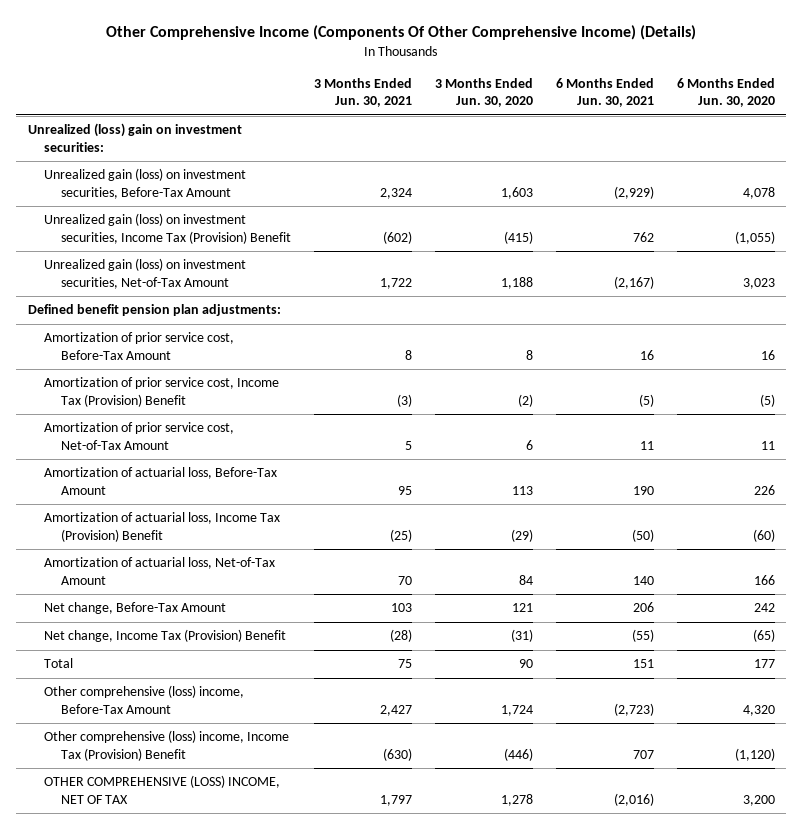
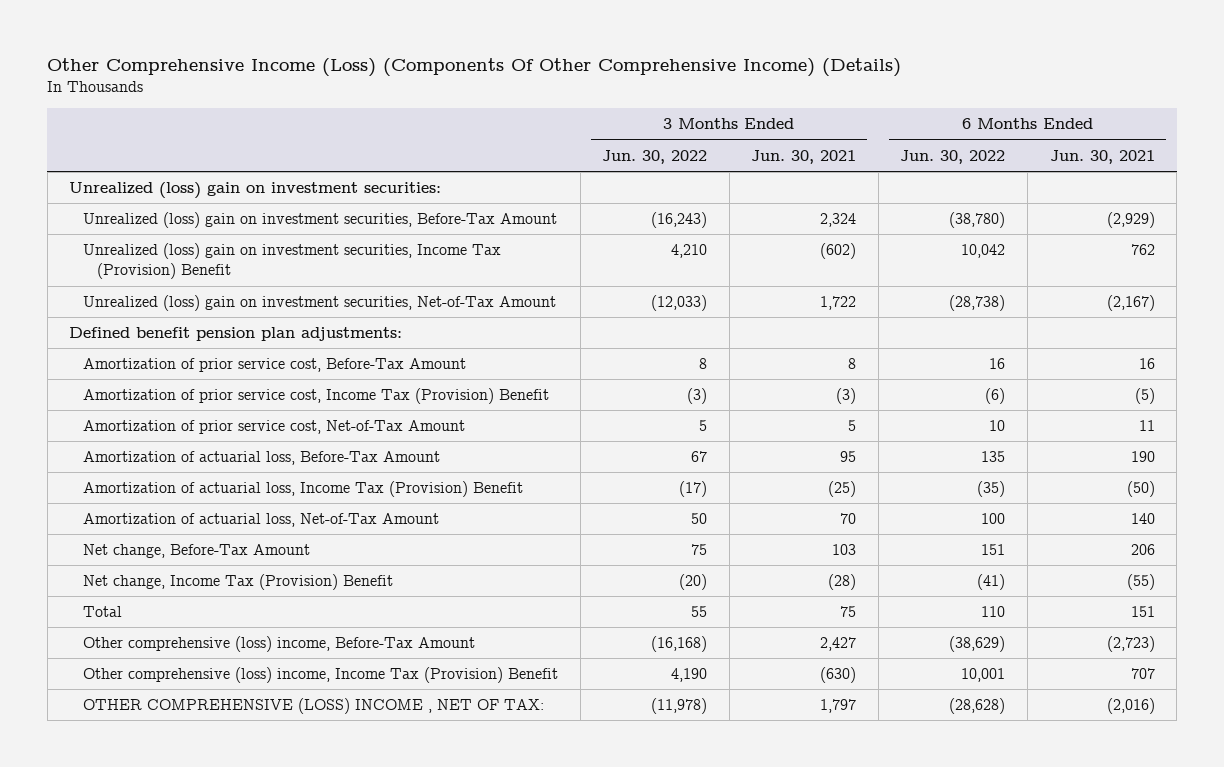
- Other Comprehensive Income (Components Of Other Comprehensive Income) (Details)
+ Other Comprehensive Income (Loss) (Components Of Other Comprehensive Income) (Details)
- | 3 Months Ended Jun. 30, 2021 | 3 Months Ended Jun. 30, 2020 | 6 Months Ended Jun. 30, 2021 | 6 Months Ended Jun. 30, 2020
+ | 3 Months Ended Jun. 30, 2022 | 3 Months Ended Jun. 30, 2021 | 6 Months Ended Jun. 30, 2022 | 6 Months Ended Jun. 30, 2021
- Unrealized gain (loss) on investment securities, Before-Tax Amount | 2,324 | 1,603 | (2,929) | 4,078
- Unrealized gain (loss) on investment securities, Income Tax (Provision) Benefit | (602) | (415) | 762 | (1,055)
- Unrealized gain (loss) on investment securities, Net-of-Tax Amount | 1,722 | 1,188 | (2,167) | 3,023
+ Unrealized (loss) gain on investment securities, Before-Tax Amount | (16,243) | 2,324 | (38,780) | (2,929)
+ Unrealized (loss) gain on investment securities, Income Tax (Provision) Benefit | 4,210 | (602) | 10,042 | 762
+ Unrealized (loss) gain on investment securities, Net-of-Tax Amount | (12,033) | 1,722 | (28,738) | (2,167)
- OTHER COMPREHENSIVE (LOSS) INCOME, NET OF TAX | 1,797 | 1,278 | (2,016) | 3,200
+ OTHER COMPREHENSIVE (LOSS) INCOME , NET OF TAX: | (11,978) | 1,797 | (28,628) | (2,016)

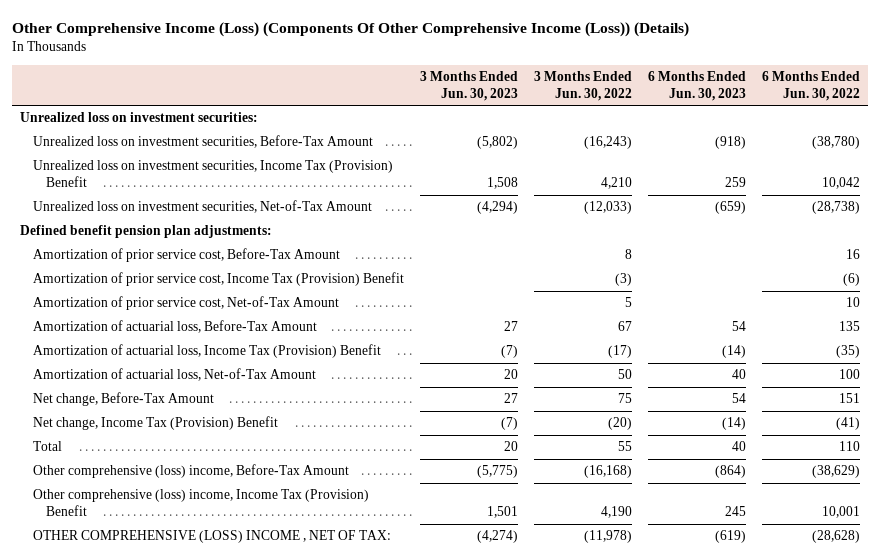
- Other Comprehensive Income (Loss) (Components Of Other Comprehensive Income) (Details)
+ Other Comprehensive Income (Loss) (Components Of Other Comprehensive Income (Loss)) (Details)
- | 3 Months Ended Jun. 30, 2022 | 3 Months Ended Jun. 30, 2021 | 6 Months Ended Jun. 30, 2022 | 6 Months Ended Jun. 30, 2021
+ | 3 Months Ended Jun. 30, 2023 | 3 Months Ended Jun. 30, 2022 | 6 Months Ended Jun. 30, 2023 | 6 Months Ended Jun. 30, 2022
- Unrealized (loss) gain on investment securities:
- Unrealized (loss) gain on investment securities, Before-Tax Amount | (16,243) | 2,324 | (38,780) | (2,929)
- Unrealized (loss) gain on investment securities, Income Tax (Provision) Benefit | 4,210 | (602) | 10,042 | 762
- Unrealized (loss) gain on investment securities, Net-of-Tax Amount | (12,033) | 1,722 | (28,738) | (2,167)
+ Unrealized loss on investment securities:
+ Unrealized loss on investment securities, Before-Tax Amount | (5,802) | (16,243) | (918) | (38,780)
+ Unrealized loss on investment securities, Income Tax (Provision) Benefit | 1,508 | 4,210 | 259 | 10,042
+ Unrealized loss on investment securities, Net-of-Tax Amount | (4,294) | (12,033) | (659) | (28,738)

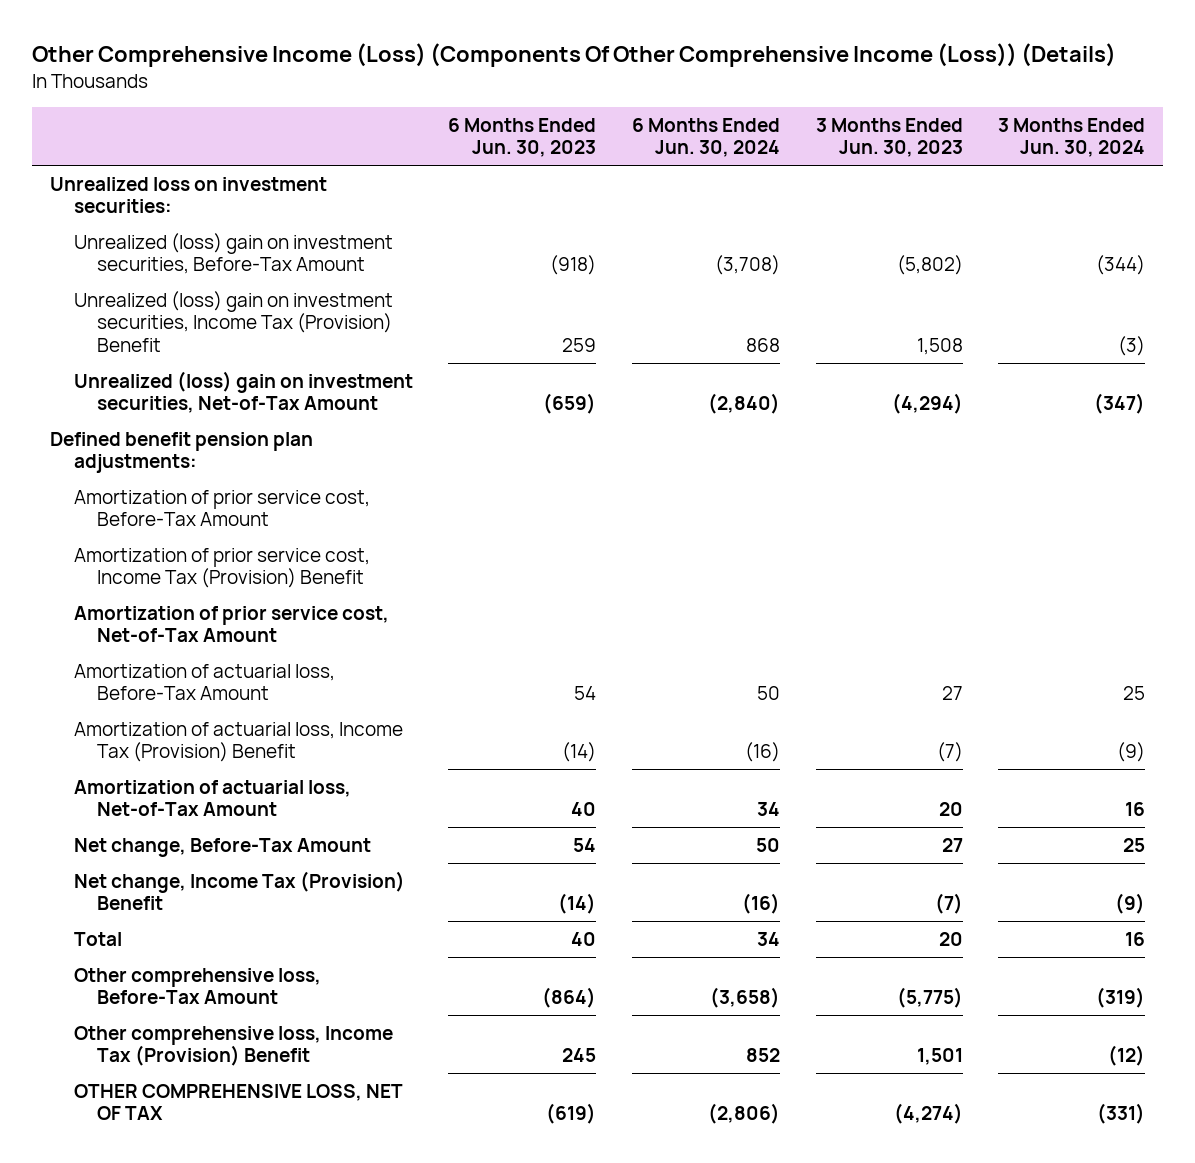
- | 3 Months Ended Jun. 30, 2023 | 3 Months Ended Jun. 30, 2022 | 6 Months Ended Jun. 30, 2023 | 6 Months Ended Jun. 30, 2022
+ | 6 Months Ended Jun. 30, 2023 | 6 Months Ended Jun. 30, 2024 | 3 Months Ended Jun. 30, 2023 | 3 Months Ended Jun. 30, 2024
- Unrealized loss on investment securities, Before-Tax Amount | (5,802) | (16,243) | (918) | (38,780)
- Unrealized loss on investment securities, Income Tax (Provision) Benefit | 1,508 | 4,210 | 259 | 10,042
- Unrealized loss on investment securities, Net-of-Tax Amount | (4,294) | (12,033) | (659) | (28,738)
+ Unrealized (loss) gain on investment securities, Before-Tax Amount | (918) | (3,708) | (5,802) | (344)
+ Unrealized (loss) gain on investment securities, Income Tax (Provision) Benefit | 259 | 868 | 1,508 | (3)
+ Unrealized (loss) gain on investment securities, Net-of-Tax Amount | (659) | (2,840) | (4,294) | (347)
- Other comprehensive (loss) income, Before-Tax Amount | (5,775) | (16,168) | (864) | (38,629)
- Other comprehensive (loss) income, Income Tax (Provision) Benefit | 1,501 | 4,190 | 245 | 10,001
- OTHER COMPREHENSIVE (LOSS) INCOME , NET OF TAX: | (4,274) | (11,978) | (619) | (28,628)
+ Other comprehensive loss, Before-Tax Amount | (864) | (3,658) | (5,775) | (319)
+ Other comprehensive loss, Income Tax (Provision) Benefit | 245 | 852 | 1,501 | (12)
+ OTHER COMPREHENSIVE LOSS, NET OF TAX | (619) | (2,806) | (4,274) | (331)

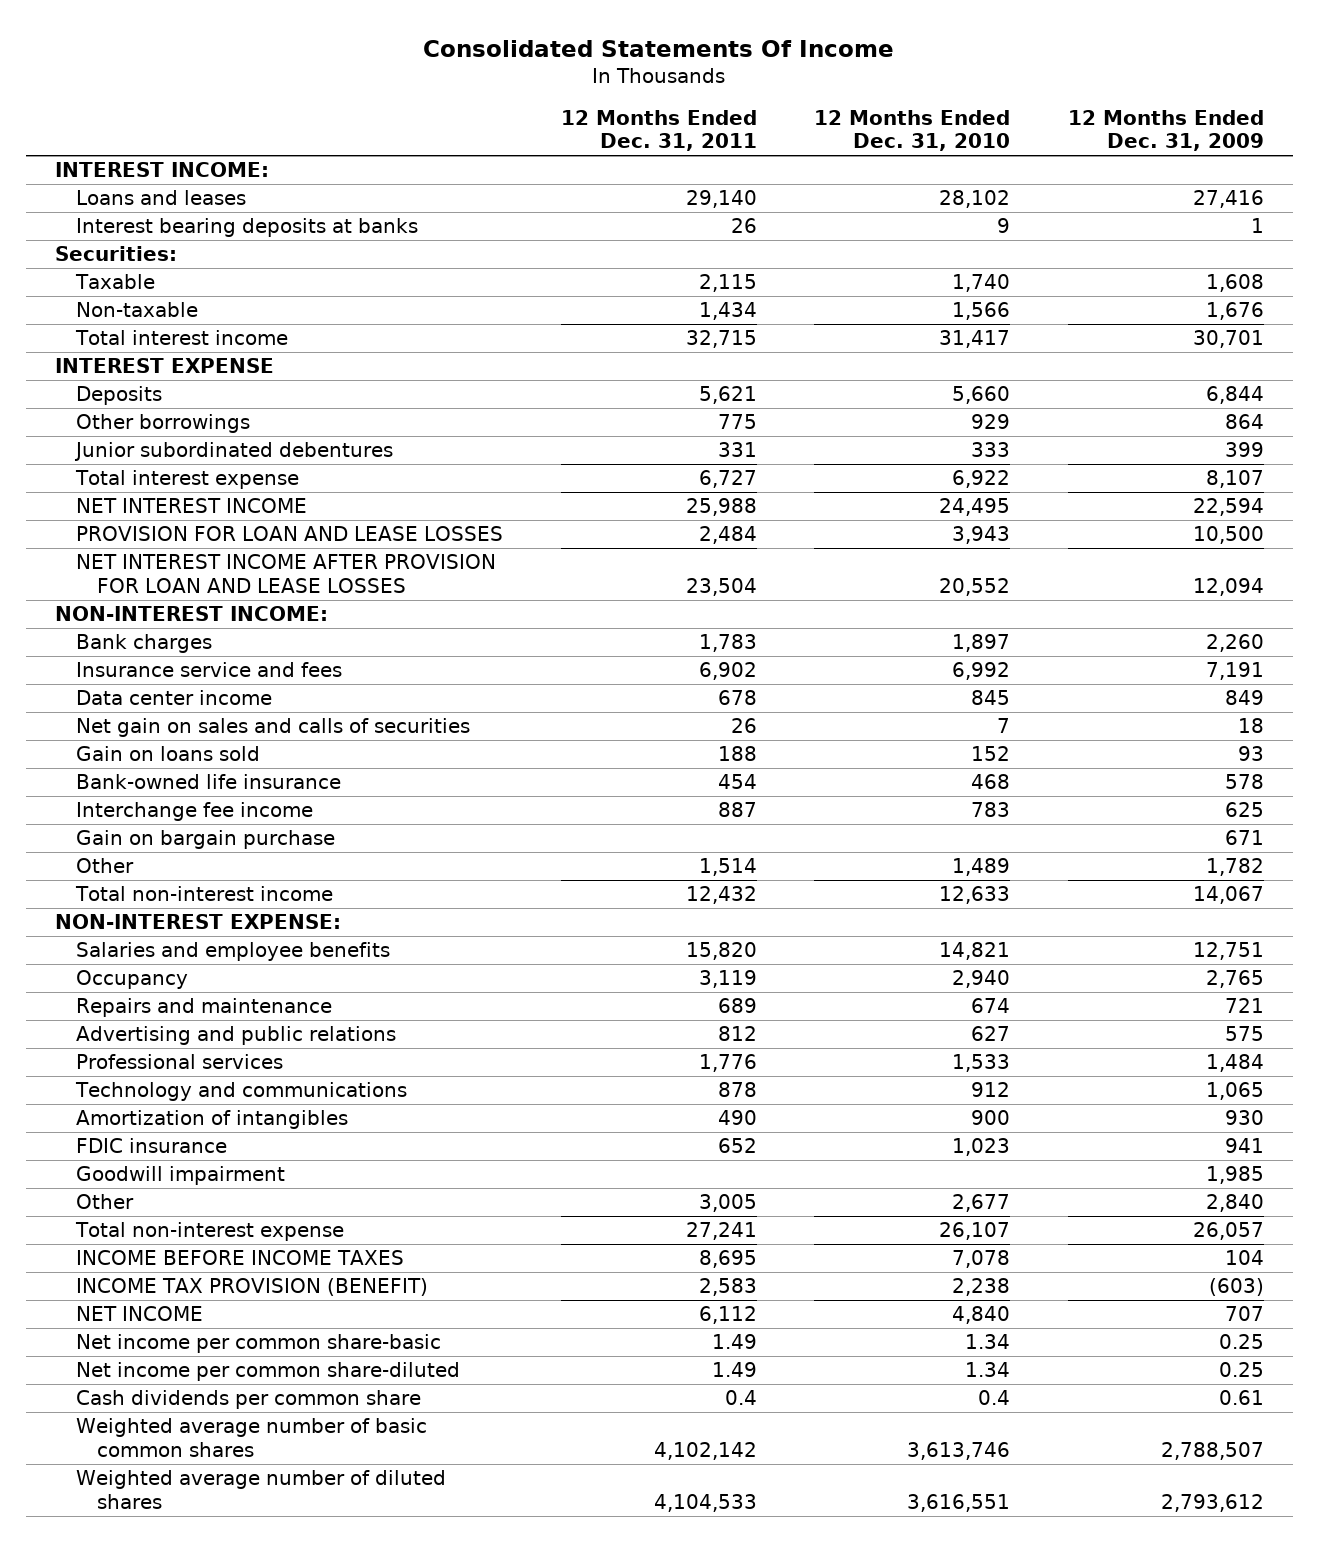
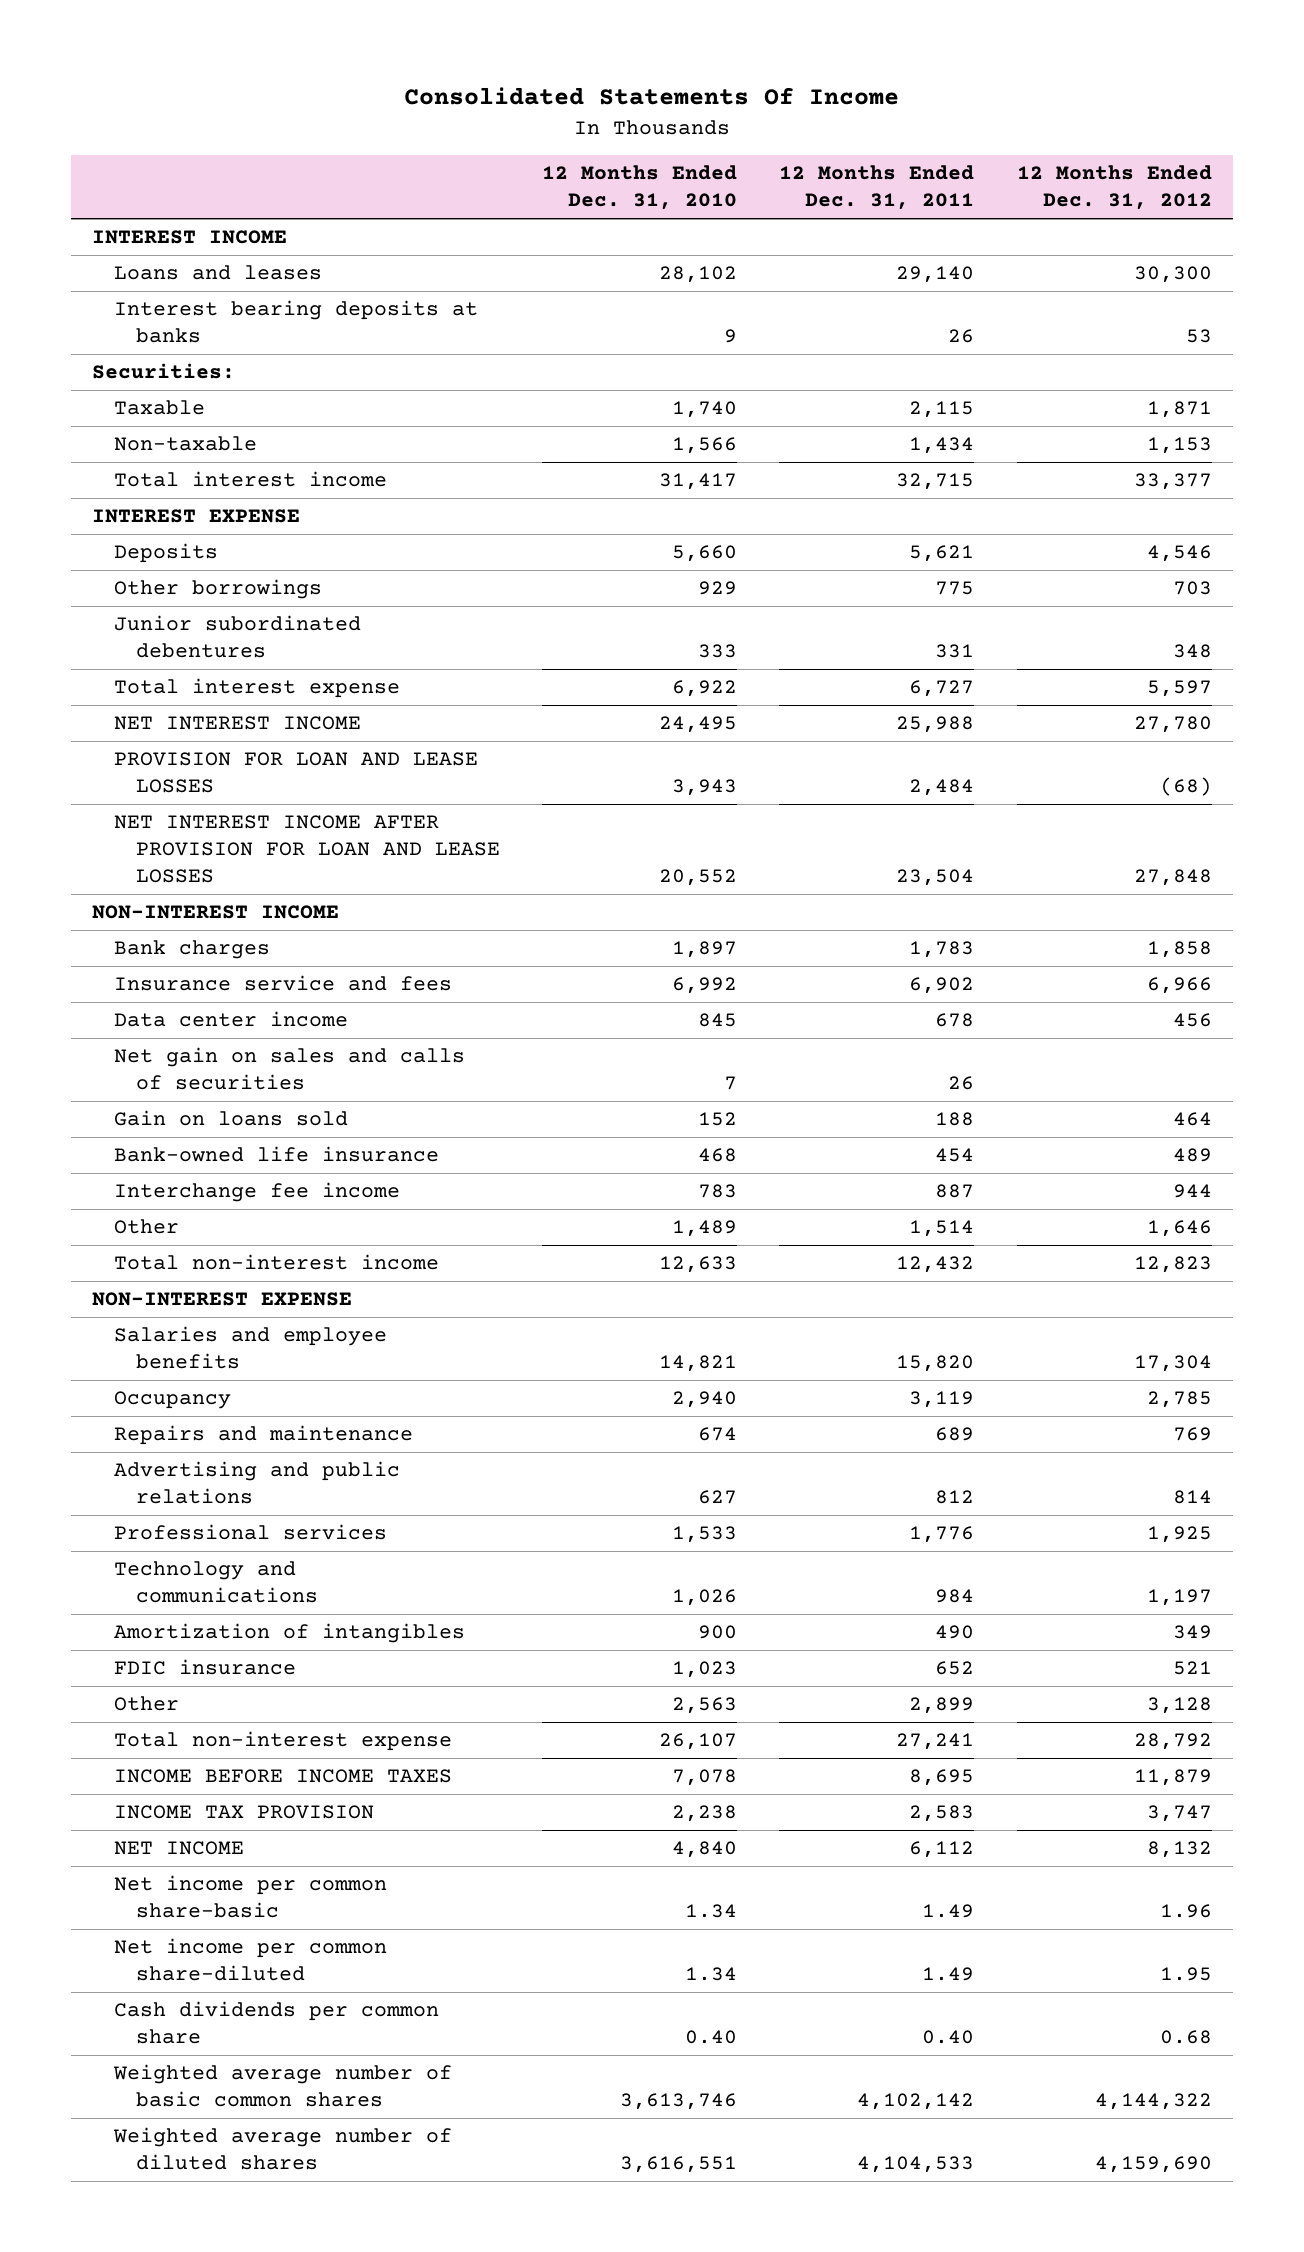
- | 12 Months Ended Dec. 31, 2011 | 12 Months Ended Dec. 31, 2010 | 12 Months Ended Dec. 31, 2009
+ | 12 Months Ended Dec. 31, 2010 | 12 Months Ended Dec. 31, 2011 | 12 Months Ended Dec. 31, 2012
- INTEREST INCOME:
+ INTEREST INCOME
- NON-INTEREST INCOME:
+ NON-INTEREST INCOME
- Gain on bargain purchase | | | 671
- NON-INTEREST EXPENSE:
+ NON-INTEREST EXPENSE
- Technology and communications | 878 | 912 | 1,065
+ Technology and communications | 1,026 | 984 | 1,197
- Goodwill impairment | | | 1,985
- Other | 3,005 | 2,677 | 2,840
+ Other | 2,563 | 2,899 | 3,128
- INCOME TAX PROVISION (BENEFIT) | 2,583 | 2,238 | (603)
+ INCOME TAX PROVISION | 2,238 | 2,583 | 3,747
- Cash dividends per common share | 0.4 | 0.4 | 0.61
+ Cash dividends per common share | 0.40 | 0.40 | 0.68

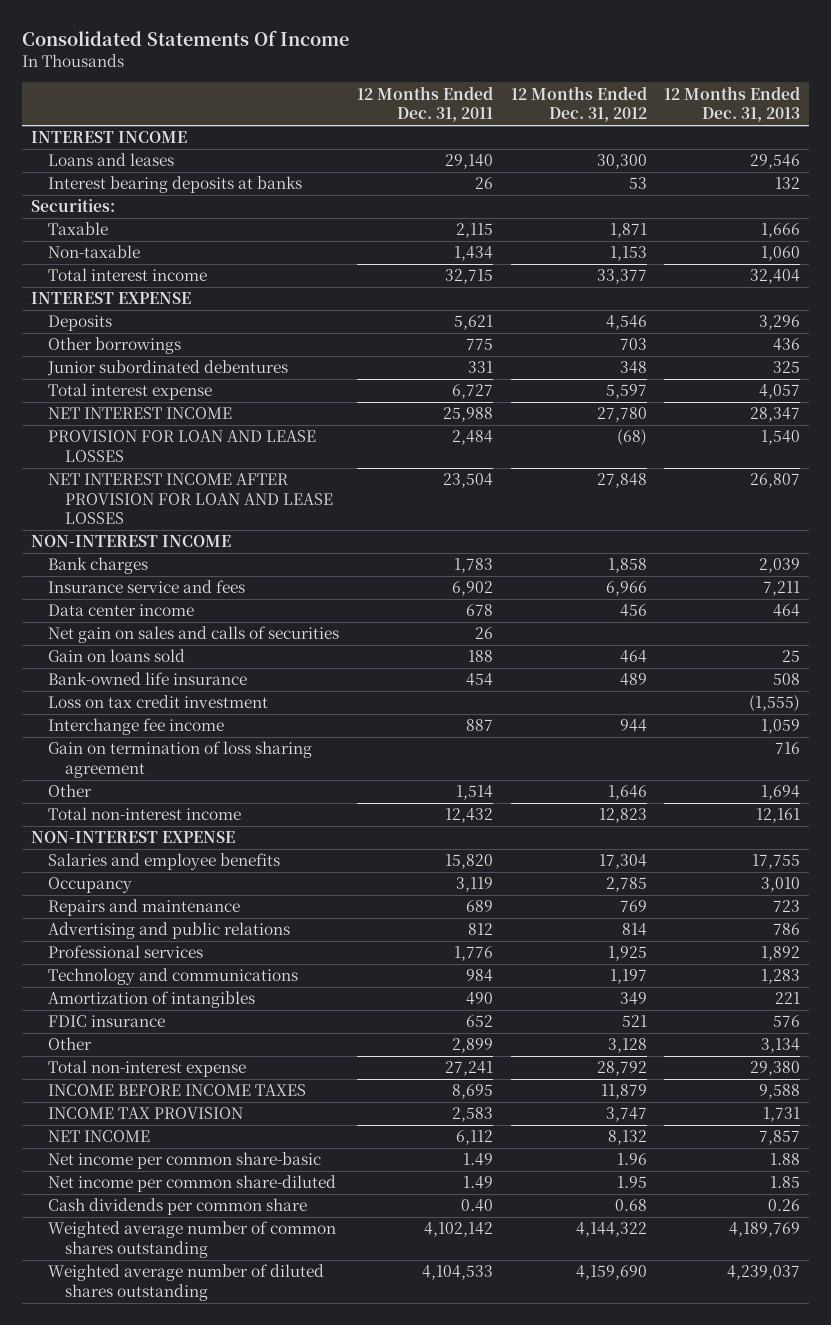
- | 12 Months Ended Dec. 31, 2010 | 12 Months Ended Dec. 31, 2011 | 12 Months Ended Dec. 31, 2012
+ | 12 Months Ended Dec. 31, 2011 | 12 Months Ended Dec. 31, 2012 | 12 Months Ended Dec. 31, 2013
+ Loss on tax credit investment | | | (1,555)
+ Gain on termination of loss sharing agreement | | | 716
- Weighted average number of basic common shares | 3,613,746 | 4,102,142 | 4,144,322
- Weighted average number of diluted shares | 3,616,551 | 4,104,533 | 4,159,690
+ Weighted average number of common shares outstanding | 4,102,142 | 4,144,322 | 4,189,769
+ Weighted average number of diluted shares outstanding | 4,104,533 | 4,159,690 | 4,239,037

